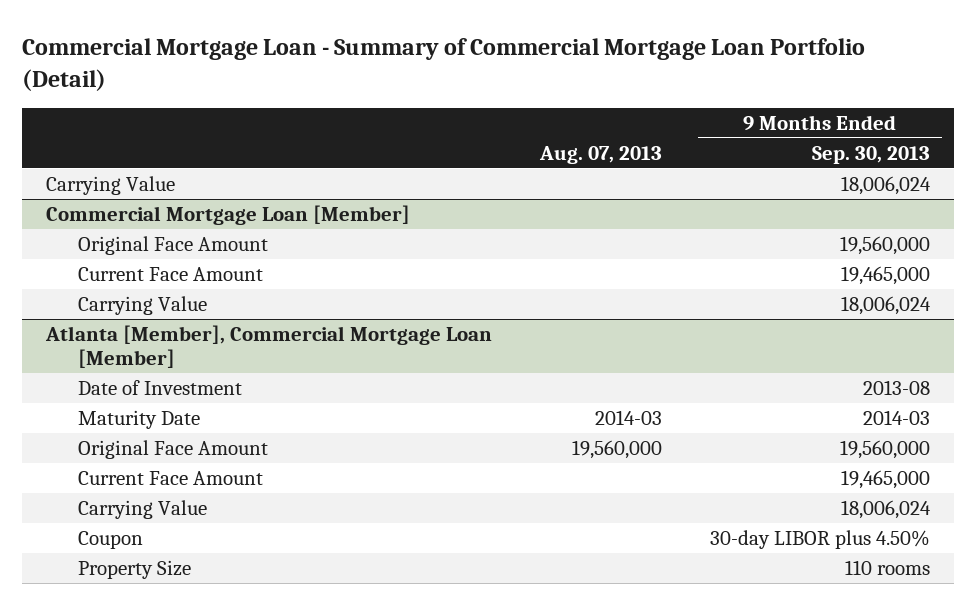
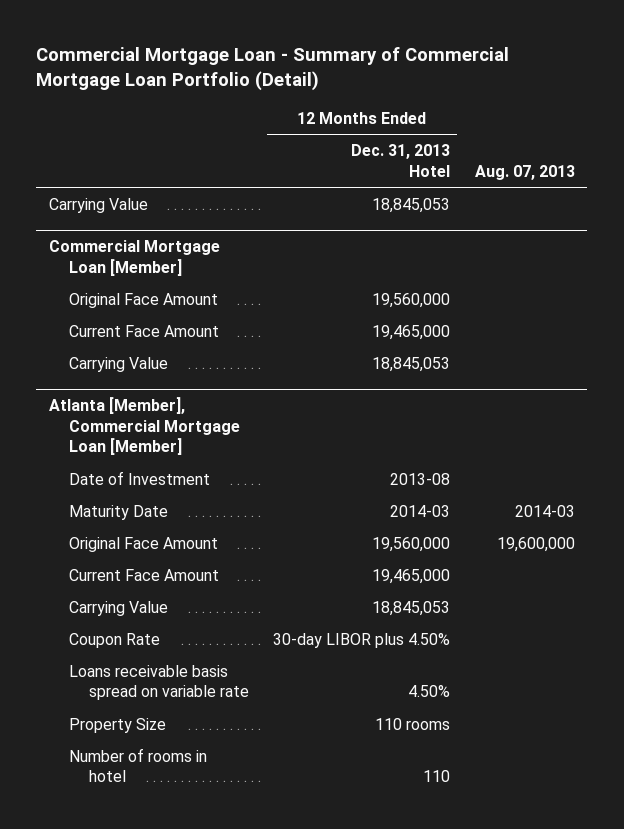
- | Aug. 07, 2013 | 9 Months Ended Sep. 30, 2013
+ | 12 Months Ended Dec. 31, 2013 Hotel | Aug. 07, 2013
@ Atlanta [Member], Commercial Mortgage Loan [Member]
- Original Face Amount | 19,560,000 | 19,560,000
+ Original Face Amount | 19,560,000 | 19,600,000
- Coupon | | 30-day LIBOR plus 4.50%
+ Coupon Rate | 30-day LIBOR plus 4.50% |
+ Loans receivable basis spread on variable rate | 4.50% |
+ Number of rooms in hotel | 110 |

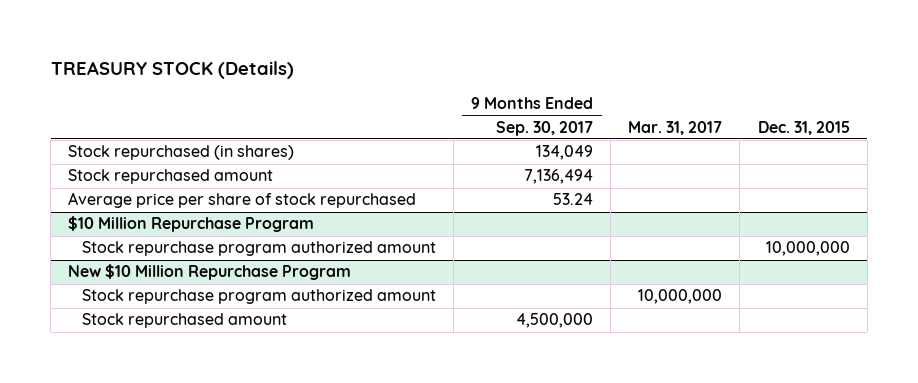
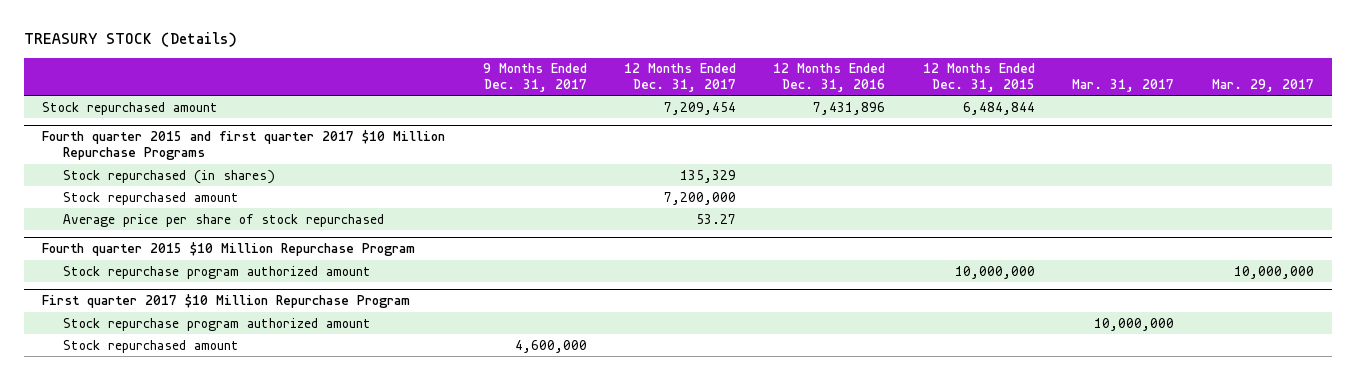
- | 9 Months Ended Sep. 30, 2017 | Mar. 31, 2017 | Dec. 31, 2015
+ | 9 Months Ended Dec. 31, 2017 | 12 Months Ended Dec. 31, 2017 | 12 Months Ended Dec. 31, 2016 | 12 Months Ended Dec. 31, 2015 | Mar. 31, 2017 | Mar. 29, 2017
- Stock repurchased (in shares) | 134,049 | |
- Average price per share of stock repurchased | 53.24 | |
- $10 Million Repurchase Program
+ Fourth quarter 2015 and first quarter 2017 $10 Million Repurchase Programs
+ Stock repurchased (in shares) | | 135,329 | | | |
+ Stock repurchased amount | | 7,200,000 | | | |
+ Average price per share of stock repurchased | | 53.27 | | | |
+ Fourth quarter 2015 $10 Million Repurchase Program
- New $10 Million Repurchase Program
+ First quarter 2017 $10 Million Repurchase Program

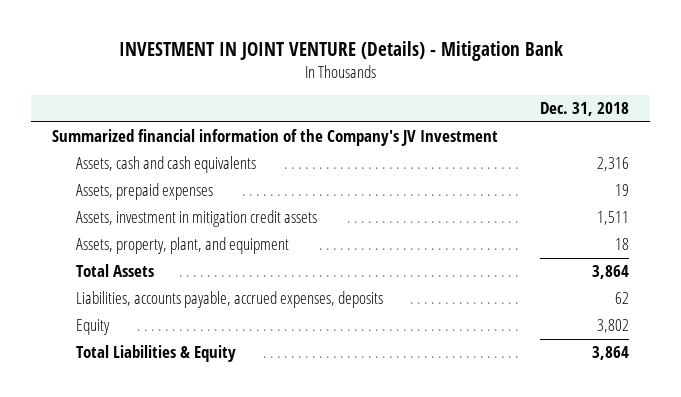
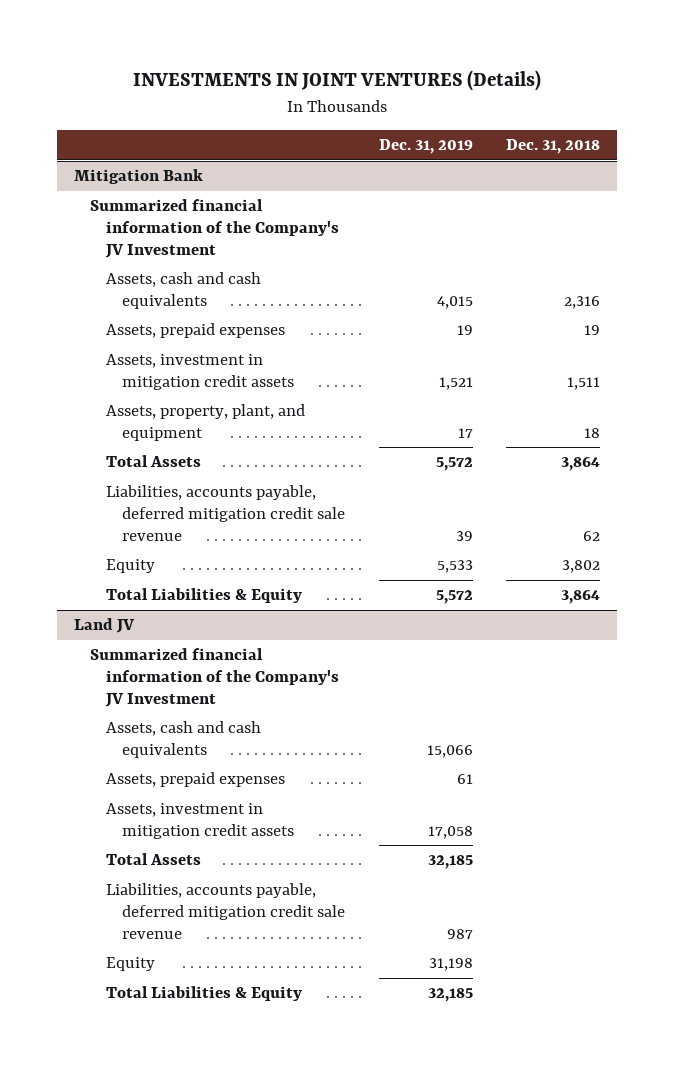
- INVESTMENT IN JOINT VENTURE (Details) - Mitigation Bank
+ INVESTMENTS IN JOINT VENTURES (Details)
- | Dec. 31, 2018
+ | Dec. 31, 2019 | Dec. 31, 2018
+ Mitigation Bank
- Liabilities, accounts payable, accrued expenses, deposits | 62
+ Liabilities, accounts payable, deferred mitigation credit sale revenue | 39 | 62
+ Land JV
+ Summarized financial information of the Company's JV Investment
+ Assets, cash and cash equivalents | 15,066 |
+ Assets, prepaid expenses | 61 |
+ Assets, investment in mitigation credit assets | 17,058 |
+ Total Assets | 32,185 |
+ Liabilities, accounts payable, deferred mitigation credit sale revenue | 987 |
+ Equity | 31,198 |
+ Total Liabilities & Equity | 32,185 |

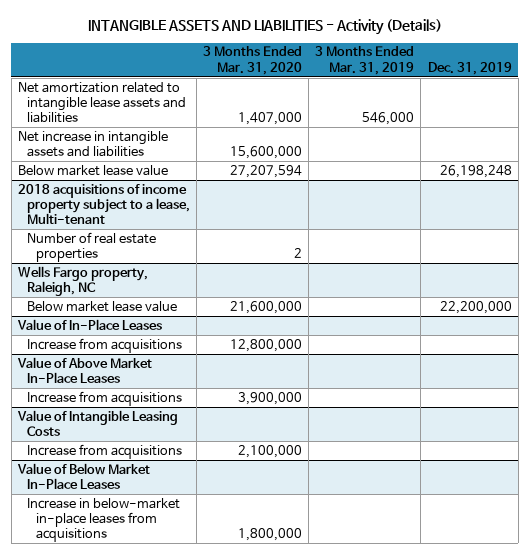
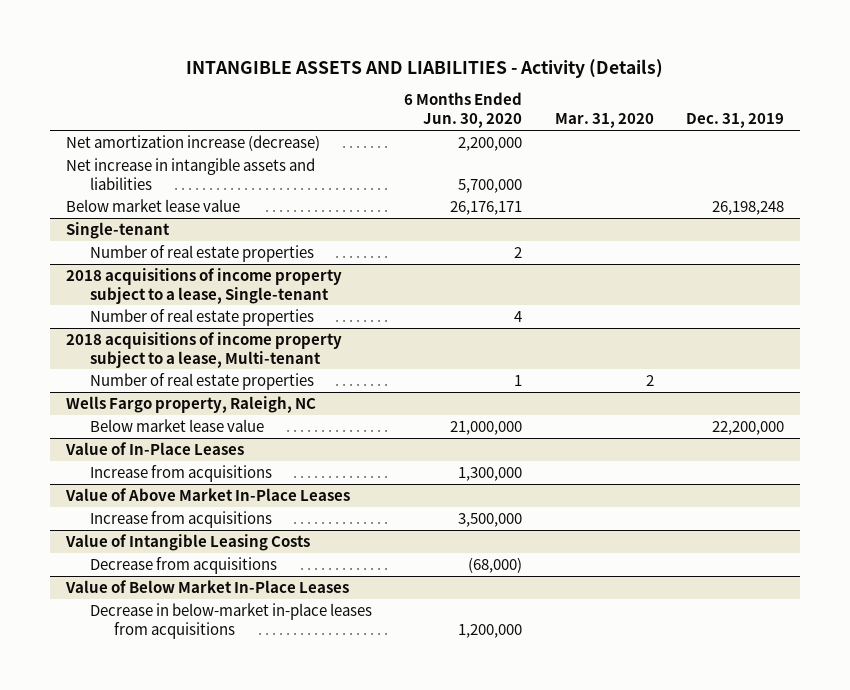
- | 3 Months Ended Mar. 31, 2020 | 3 Months Ended Mar. 31, 2019 | Dec. 31, 2019
+ | 6 Months Ended Jun. 30, 2020 | Mar. 31, 2020 | Dec. 31, 2019
- Net amortization related to intangible lease assets and liabilities | 1,407,000 | 546,000 |
+ Net amortization increase (decrease) | 2,200,000 | |
+ Single-tenant
+ Number of real estate properties | 2 | |
+ 2018 acquisitions of income property subject to a lease, Single-tenant
+ Number of real estate properties | 4 | |
@ Value of Intangible Leasing Costs
- Increase from acquisitions | 2,100,000 | |
+ Decrease from acquisitions | (68,000) | |
@ Value of Below Market In-Place Leases
- Increase in below-market in-place leases from acquisitions | 1,800,000 | |
+ Decrease in below-market in-place leases from acquisitions | 1,200,000 | |

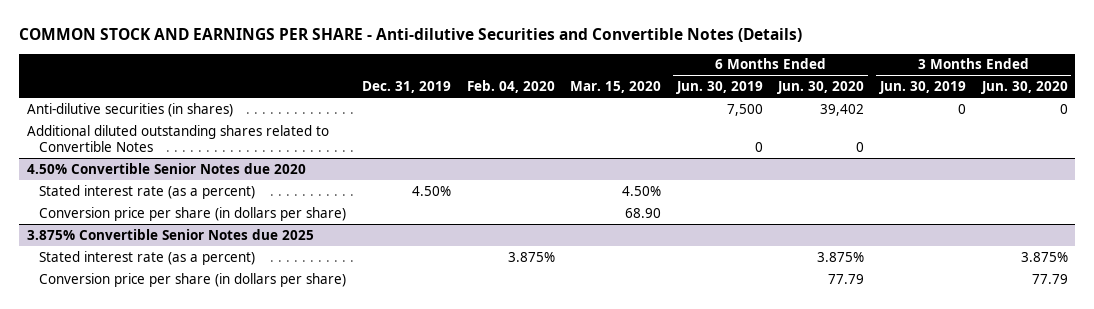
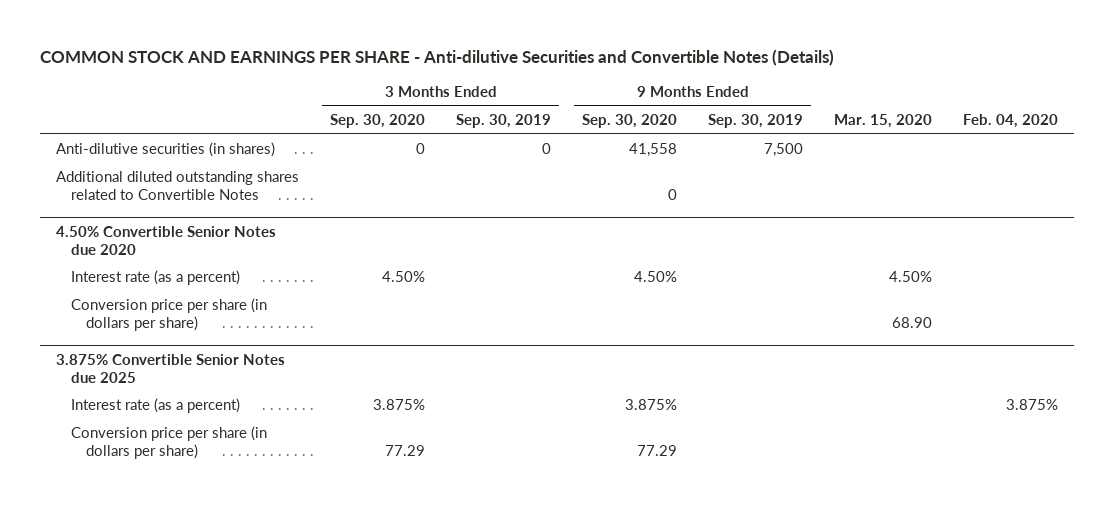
- | Dec. 31, 2019 | Feb. 04, 2020 | Mar. 15, 2020 | 6 Months Ended Jun. 30, 2019 | 6 Months Ended Jun. 30, 2020 | 3 Months Ended Jun. 30, 2019 | 3 Months Ended Jun. 30, 2020
+ | 3 Months Ended Sep. 30, 2020 | 3 Months Ended Sep. 30, 2019 | 9 Months Ended Sep. 30, 2020 | 9 Months Ended Sep. 30, 2019 | Mar. 15, 2020 | Feb. 04, 2020
@ 4.50% Convertible Senior Notes due 2020
- Stated interest rate (as a percent) | 4.50% | | 4.50% | | | |
+ Interest rate (as a percent) | 4.50% | | 4.50% | | 4.50% |
@ 3.875% Convertible Senior Notes due 2025
- Stated interest rate (as a percent) | | 3.875% | | | 3.875% | | 3.875%
+ Interest rate (as a percent) | 3.875% | | 3.875% | | | 3.875%

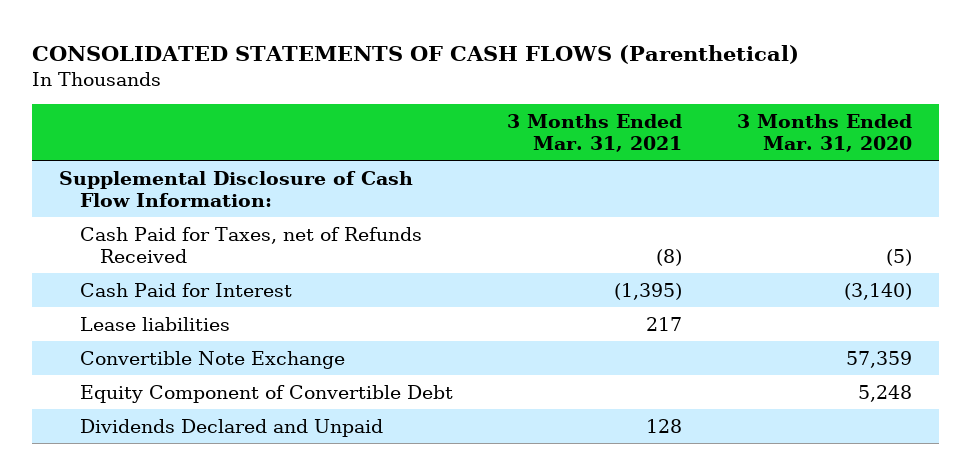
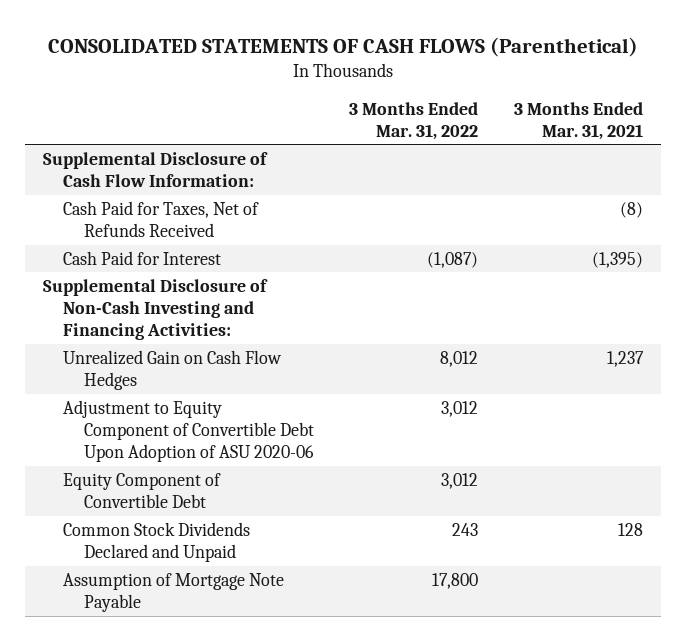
- | 3 Months Ended Mar. 31, 2021 | 3 Months Ended Mar. 31, 2020
+ | 3 Months Ended Mar. 31, 2022 | 3 Months Ended Mar. 31, 2021
- Cash Paid for Taxes, net of Refunds Received | (8) | (5)
+ Cash Paid for Taxes, Net of Refunds Received | | (8)
- Lease liabilities | 217 |
- Convertible Note Exchange | | 57,359
+ Supplemental Disclosure of Non-Cash Investing and Financing Activities:
+ Unrealized Gain on Cash Flow Hedges | 8,012 | 1,237
+ Adjustment to Equity Component of Convertible Debt Upon Adoption of ASU 2020-06 | 3,012 |
- Dividends Declared and Unpaid | 128 |
+ Common Stock Dividends Declared and Unpaid | 243 | 128
+ Assumption of Mortgage Note Payable | 17,800 |

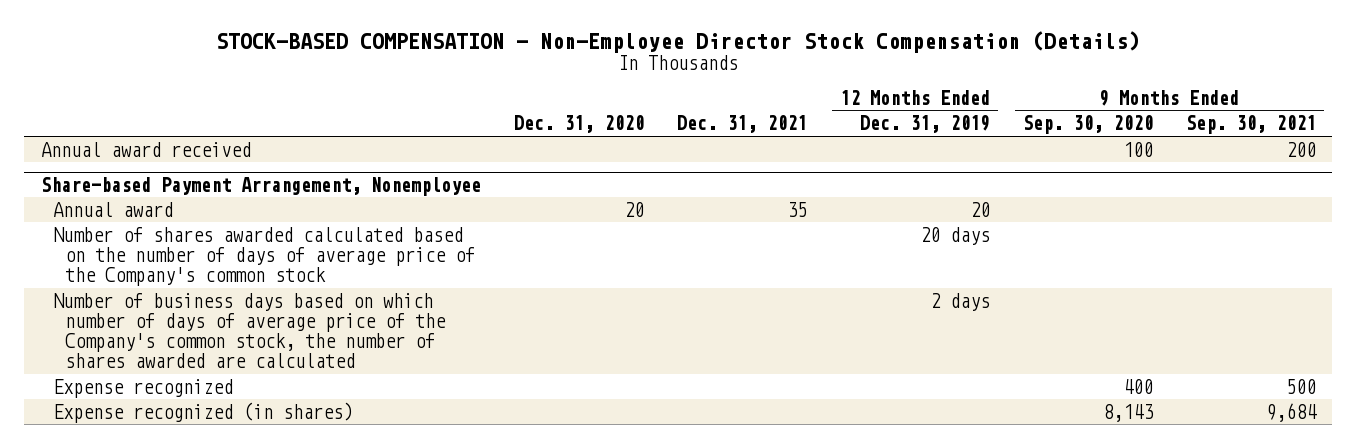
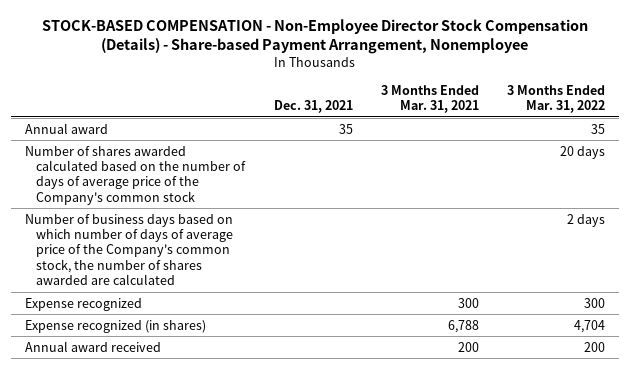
- STOCK-BASED COMPENSATION - Non-Employee Director Stock Compensation (Details)
+ STOCK-BASED COMPENSATION - Non-Employee Director Stock Compensation (Details) - Share-based Payment Arrangement, Nonemployee
- | Dec. 31, 2020 | Dec. 31, 2021 | 12 Months Ended Dec. 31, 2019 | 9 Months Ended Sep. 30, 2020 | 9 Months Ended Sep. 30, 2021
+ | Dec. 31, 2021 | 3 Months Ended Mar. 31, 2021 | 3 Months Ended Mar. 31, 2022
+ Annual award | 35 | | 35
+ Number of shares awarded calculated based on the number of days of average price of the Company's common stock | | | 20 days
+ Number of business days based on which number of days of average price of the Company's common stock, the number of shares awarded are calculated | | | 2 days
+ Expense recognized | | 300 | 300
+ Expense recognized (in shares) | | 6,788 | 4,704
- Share-based Payment Arrangement, Nonemployee
- Annual award | 20 | 35 | 20 | |
- Number of shares awarded calculated based on the number of days of average price of the Company's common stock | | | 20 days | |
- Number of business days based on which number of days of average price of the Company's common stock, the number of shares awarded are calculated | | | 2 days | |
- Expense recognized | | | | 400 | 500
- Expense recognized (in shares) | | | | 8,143 | 9,684

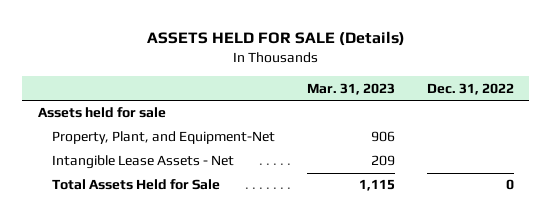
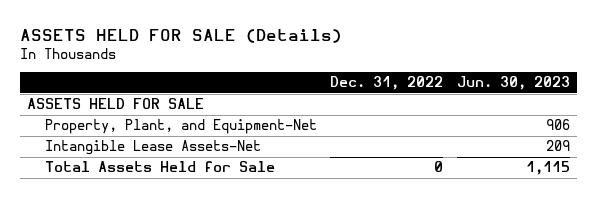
- | Mar. 31, 2023 | Dec. 31, 2022
+ | Dec. 31, 2022 | Jun. 30, 2023
- Assets held for sale
+ ASSETS HELD FOR SALE
- Intangible Lease Assets - Net | 209 |
+ Intangible Lease Assets-Net | | 209

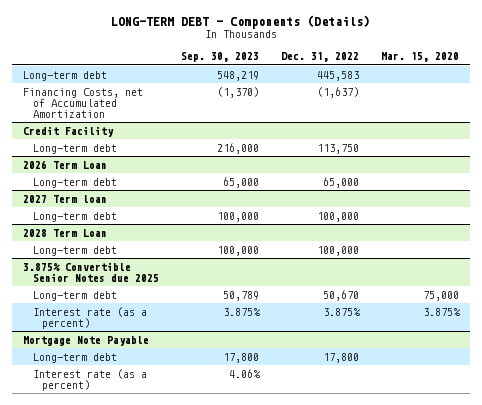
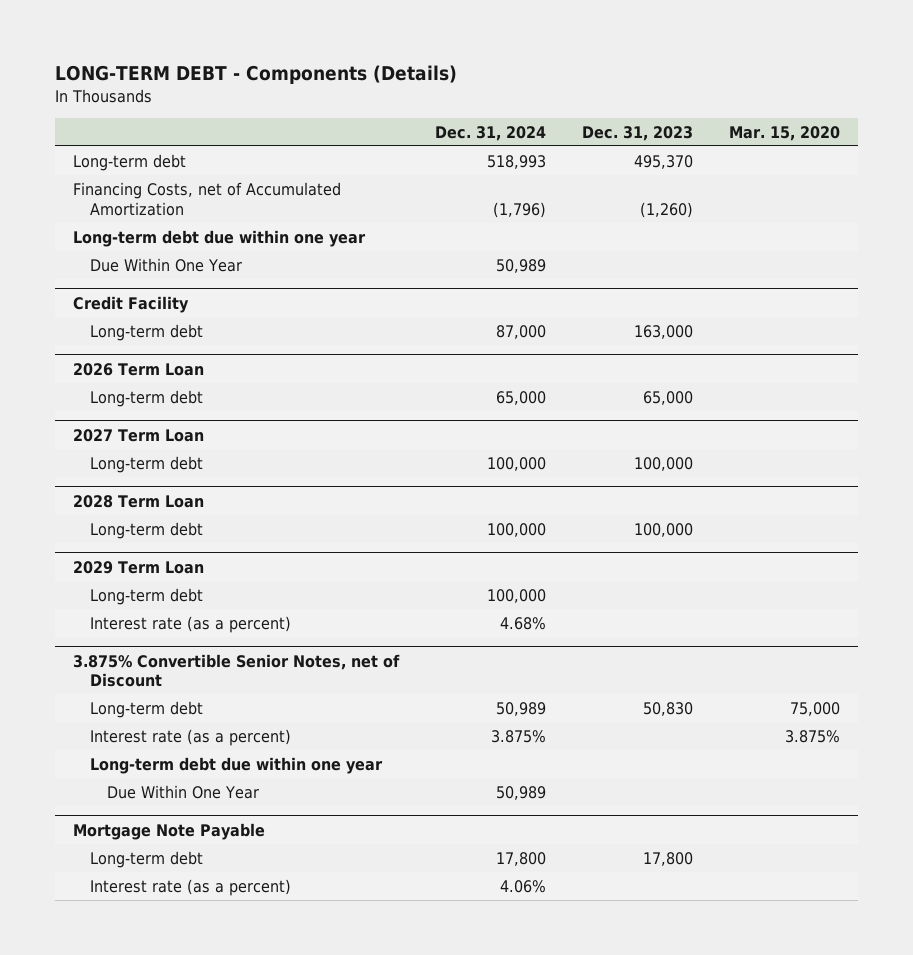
- | Sep. 30, 2023 | Dec. 31, 2022 | Mar. 15, 2020
+ | Dec. 31, 2024 | Dec. 31, 2023 | Mar. 15, 2020
+ Long-term debt due within one year
+ Due Within One Year | 50,989 | |
- 2027 Term loan
+ 2027 Term Loan
- 3.875% Convertible Senior Notes due 2025
+ 2029 Term Loan
+ Long-term debt | 100,000 | |
+ Interest rate (as a percent) | 4.68% | |
+ 3.875% Convertible Senior Notes, net of Discount
+ Long-term debt due within one year
+ Due Within One Year | 50,989 | |

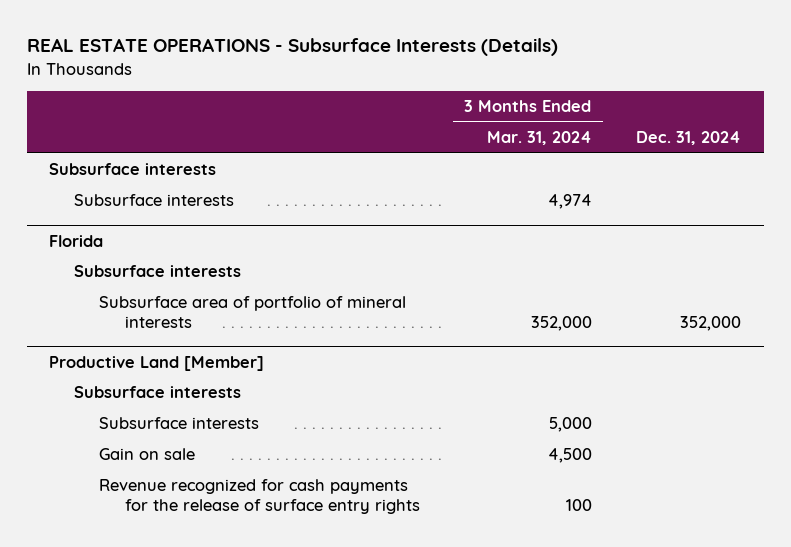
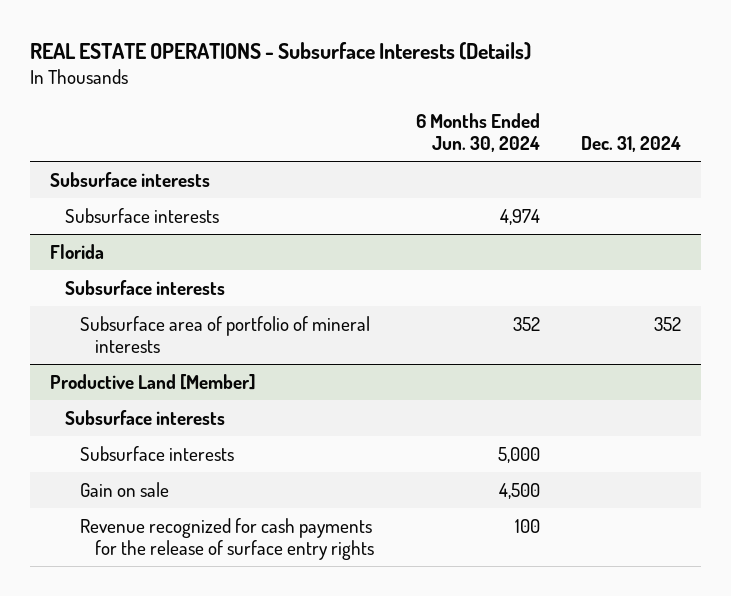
- | 3 Months Ended Mar. 31, 2024 | Dec. 31, 2024
+ | 6 Months Ended Jun. 30, 2024 | Dec. 31, 2024
@ Florida
- Subsurface area of portfolio of mineral interests | 352,000 | 352,000
+ Subsurface area of portfolio of mineral interests | 352 | 352

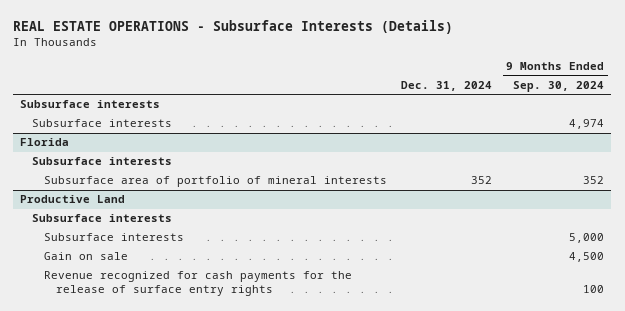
- | 6 Months Ended Jun. 30, 2024 | Dec. 31, 2024
+ | Dec. 31, 2024 | 9 Months Ended Sep. 30, 2024
- Productive Land [Member]
+ Productive Land

